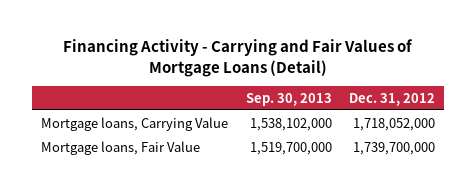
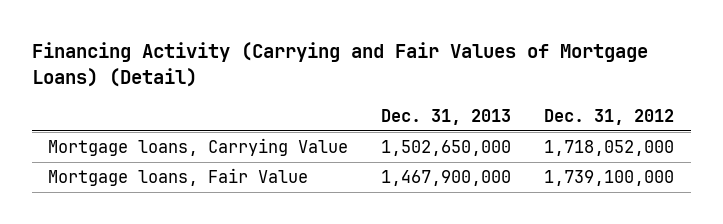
- Financing Activity - Carrying and Fair Values of Mortgage Loans (Detail)
+ Financing Activity (Carrying and Fair Values of Mortgage Loans) (Detail)
- | Sep. 30, 2013 | Dec. 31, 2012
+ | Dec. 31, 2013 | Dec. 31, 2012
- Mortgage loans, Fair Value | 1,519,700,000 | 1,739,700,000
+ Mortgage loans, Fair Value | 1,467,900,000 | 1,739,100,000

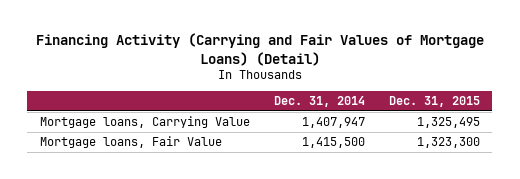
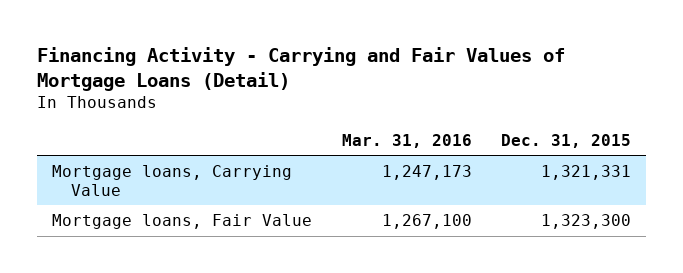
- Financing Activity (Carrying and Fair Values of Mortgage Loans) (Detail)
+ Financing Activity - Carrying and Fair Values of Mortgage Loans (Detail)
- | Dec. 31, 2014 | Dec. 31, 2015
+ | Mar. 31, 2016 | Dec. 31, 2015
- Mortgage loans, Carrying Value | 1,407,947 | 1,325,495
+ Mortgage loans, Carrying Value | 1,247,173 | 1,321,331

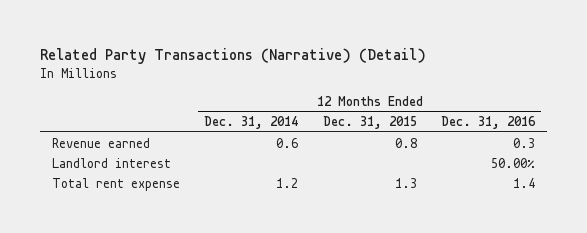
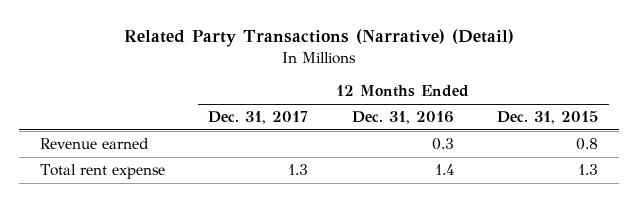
- | 12 Months Ended Dec. 31, 2014 | 12 Months Ended Dec. 31, 2015 | 12 Months Ended Dec. 31, 2016
+ | 12 Months Ended Dec. 31, 2017 | 12 Months Ended Dec. 31, 2016 | 12 Months Ended Dec. 31, 2015
- Landlord interest | | | 50.00%

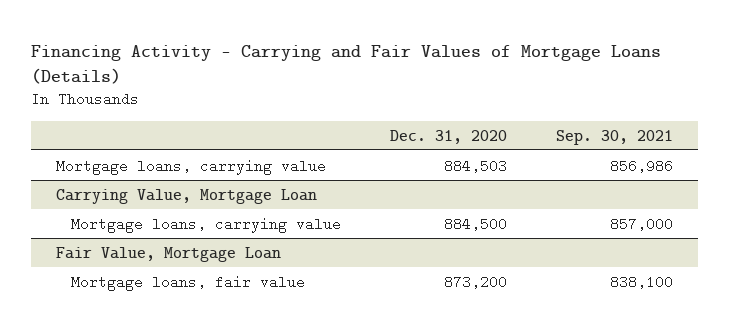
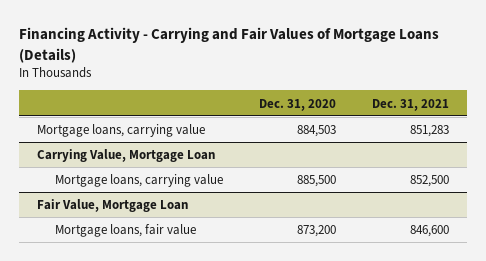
- | Dec. 31, 2020 | Sep. 30, 2021
+ | Dec. 31, 2020 | Dec. 31, 2021
@ Carrying Value, Mortgage Loan
- Mortgage loans, carrying value | 884,500 | 857,000
+ Mortgage loans, carrying value | 885,500 | 852,500

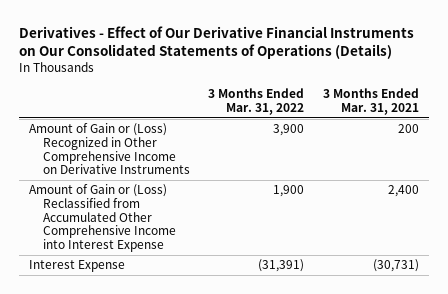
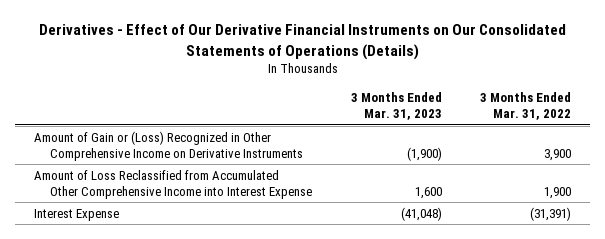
- | 3 Months Ended Mar. 31, 2022 | 3 Months Ended Mar. 31, 2021
+ | 3 Months Ended Mar. 31, 2023 | 3 Months Ended Mar. 31, 2022
- Amount of Gain or (Loss) Reclassified from Accumulated Other Comprehensive Income into Interest Expense | 1,900 | 2,400
+ Amount of Loss Reclassified from Accumulated Other Comprehensive Income into Interest Expense | 1,600 | 1,900

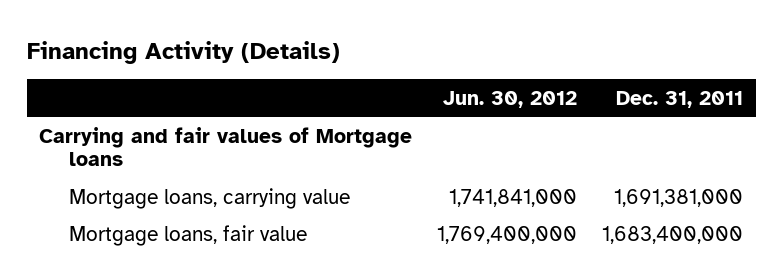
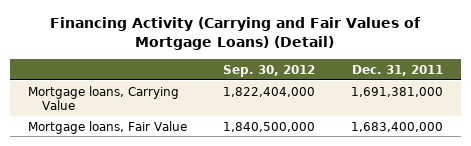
- Financing Activity (Details)
+ Financing Activity (Carrying and Fair Values of Mortgage Loans) (Detail)
- | Jun. 30, 2012 | Dec. 31, 2011
+ | Sep. 30, 2012 | Dec. 31, 2011
- Carrying and fair values of Mortgage loans
- Mortgage loans, carrying value | 1,741,841,000 | 1,691,381,000
- Mortgage loans, fair value | 1,769,400,000 | 1,683,400,000
+ Mortgage loans, Carrying Value | 1,822,404,000 | 1,691,381,000
+ Mortgage loans, Fair Value | 1,840,500,000 | 1,683,400,000

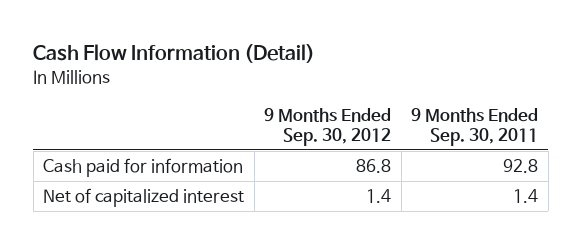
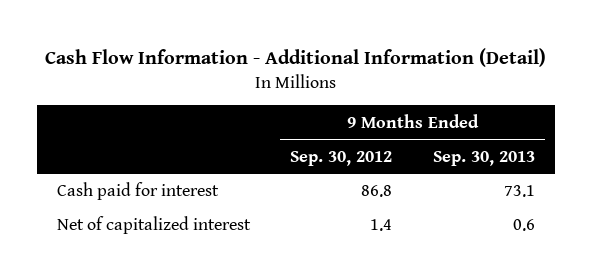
- Cash Flow Information (Detail)
+ Cash Flow Information - Additional Information (Detail)
- | 9 Months Ended Sep. 30, 2012 | 9 Months Ended Sep. 30, 2011
+ | 9 Months Ended Sep. 30, 2012 | 9 Months Ended Sep. 30, 2013
- Cash paid for information | 86.8 | 92.8
+ Cash paid for interest | 86.8 | 73.1

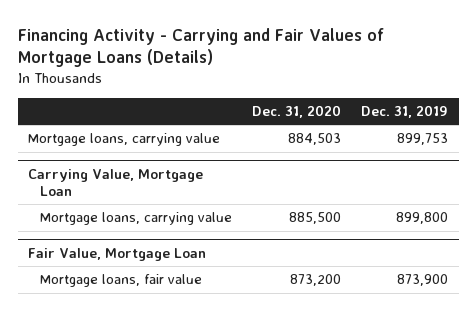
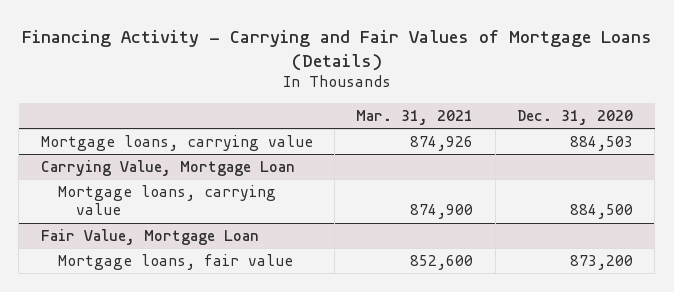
- | Dec. 31, 2020 | Dec. 31, 2019
+ | Mar. 31, 2021 | Dec. 31, 2020
@ Carrying Value, Mortgage Loan
- Mortgage loans, carrying value | 885,500 | 899,800
+ Mortgage loans, carrying value | 874,900 | 884,500

